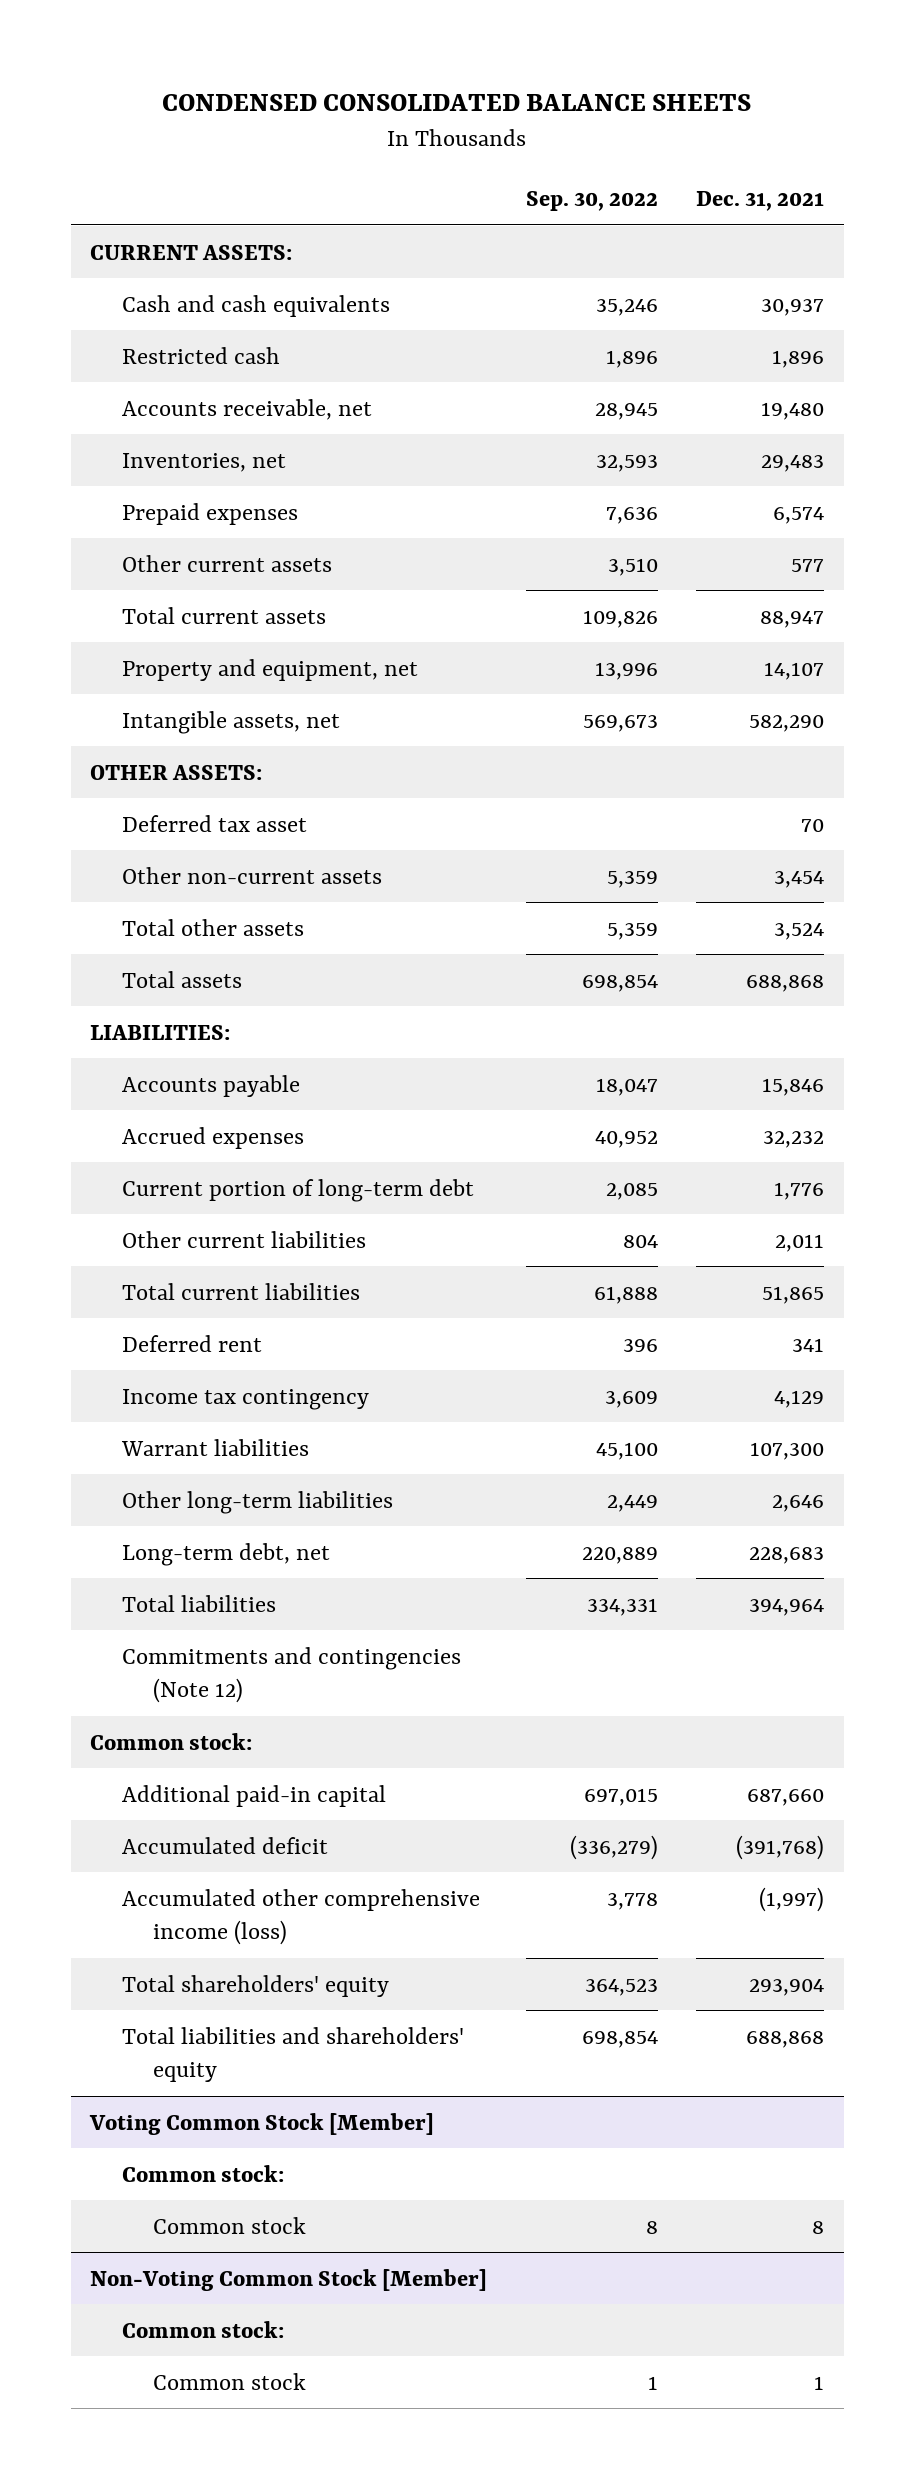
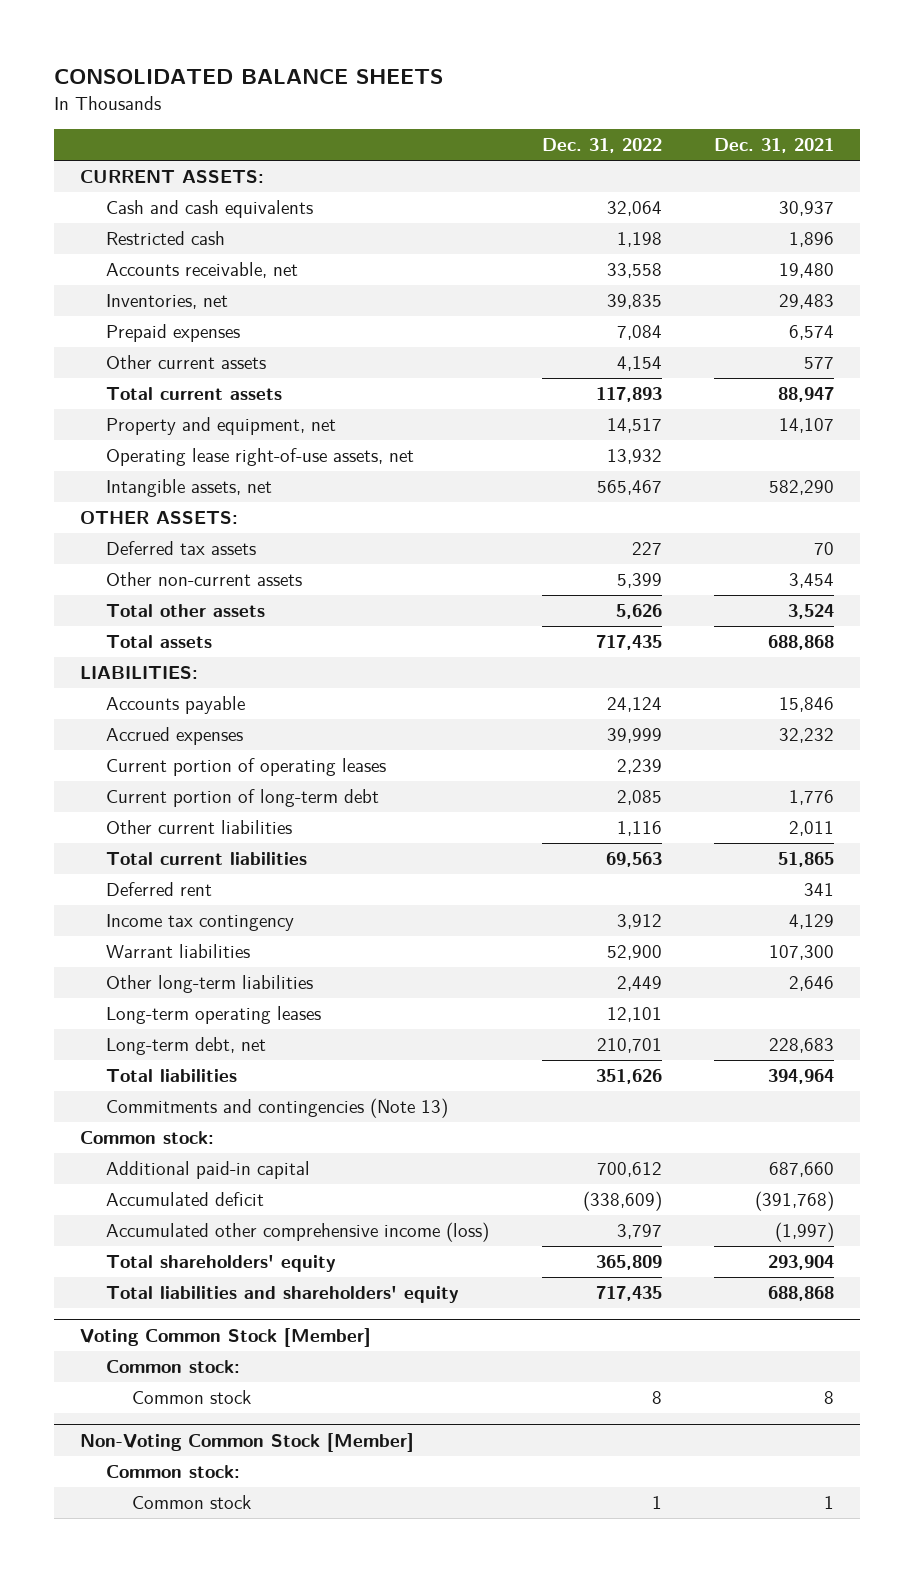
- CONDENSED CONSOLIDATED BALANCE SHEETS
+ CONSOLIDATED BALANCE SHEETS
- | Sep. 30, 2022 | Dec. 31, 2021
+ | Dec. 31, 2022 | Dec. 31, 2021
+ Operating lease right-of-use assets, net | 13,932 |
- Deferred tax asset | | 70
+ Deferred tax assets | 227 | 70
+ Current portion of operating leases | 2,239 |
+ Long-term operating leases | 12,101 |
- Commitments and contingencies (Note 12)
+ Commitments and contingencies (Note 13)

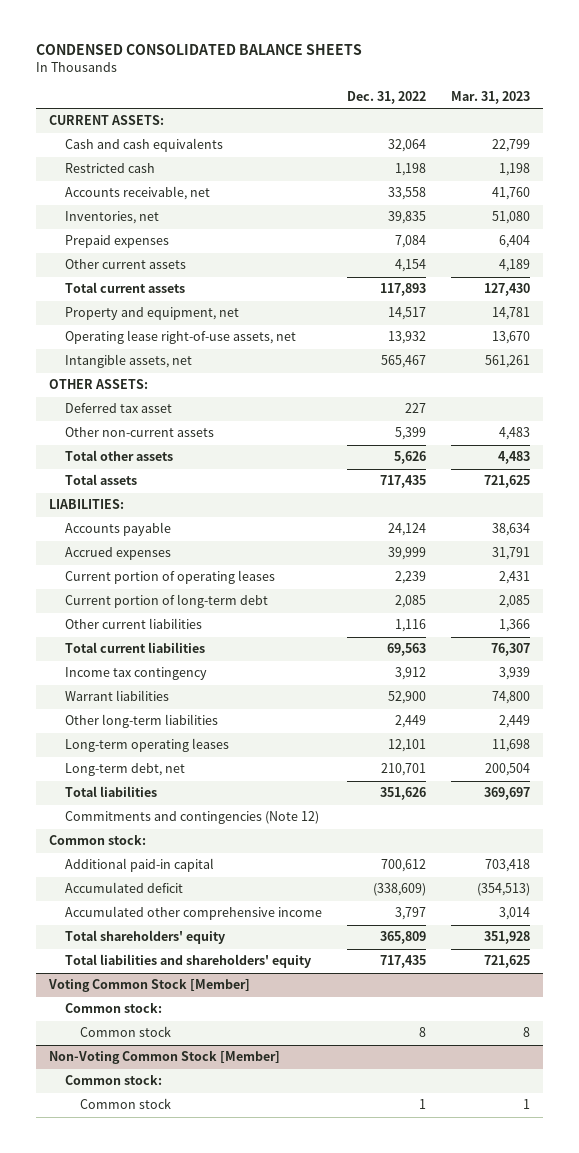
- CONSOLIDATED BALANCE SHEETS
+ CONDENSED CONSOLIDATED BALANCE SHEETS
- | Dec. 31, 2022 | Dec. 31, 2021
+ | Dec. 31, 2022 | Mar. 31, 2023
- Deferred tax assets | 227 | 70
+ Deferred tax asset | 227 |
- Deferred rent | | 341
- Commitments and contingencies (Note 13)
+ Commitments and contingencies (Note 12)
- Accumulated other comprehensive income (loss) | 3,797 | (1,997)
+ Accumulated other comprehensive income | 3,797 | 3,014

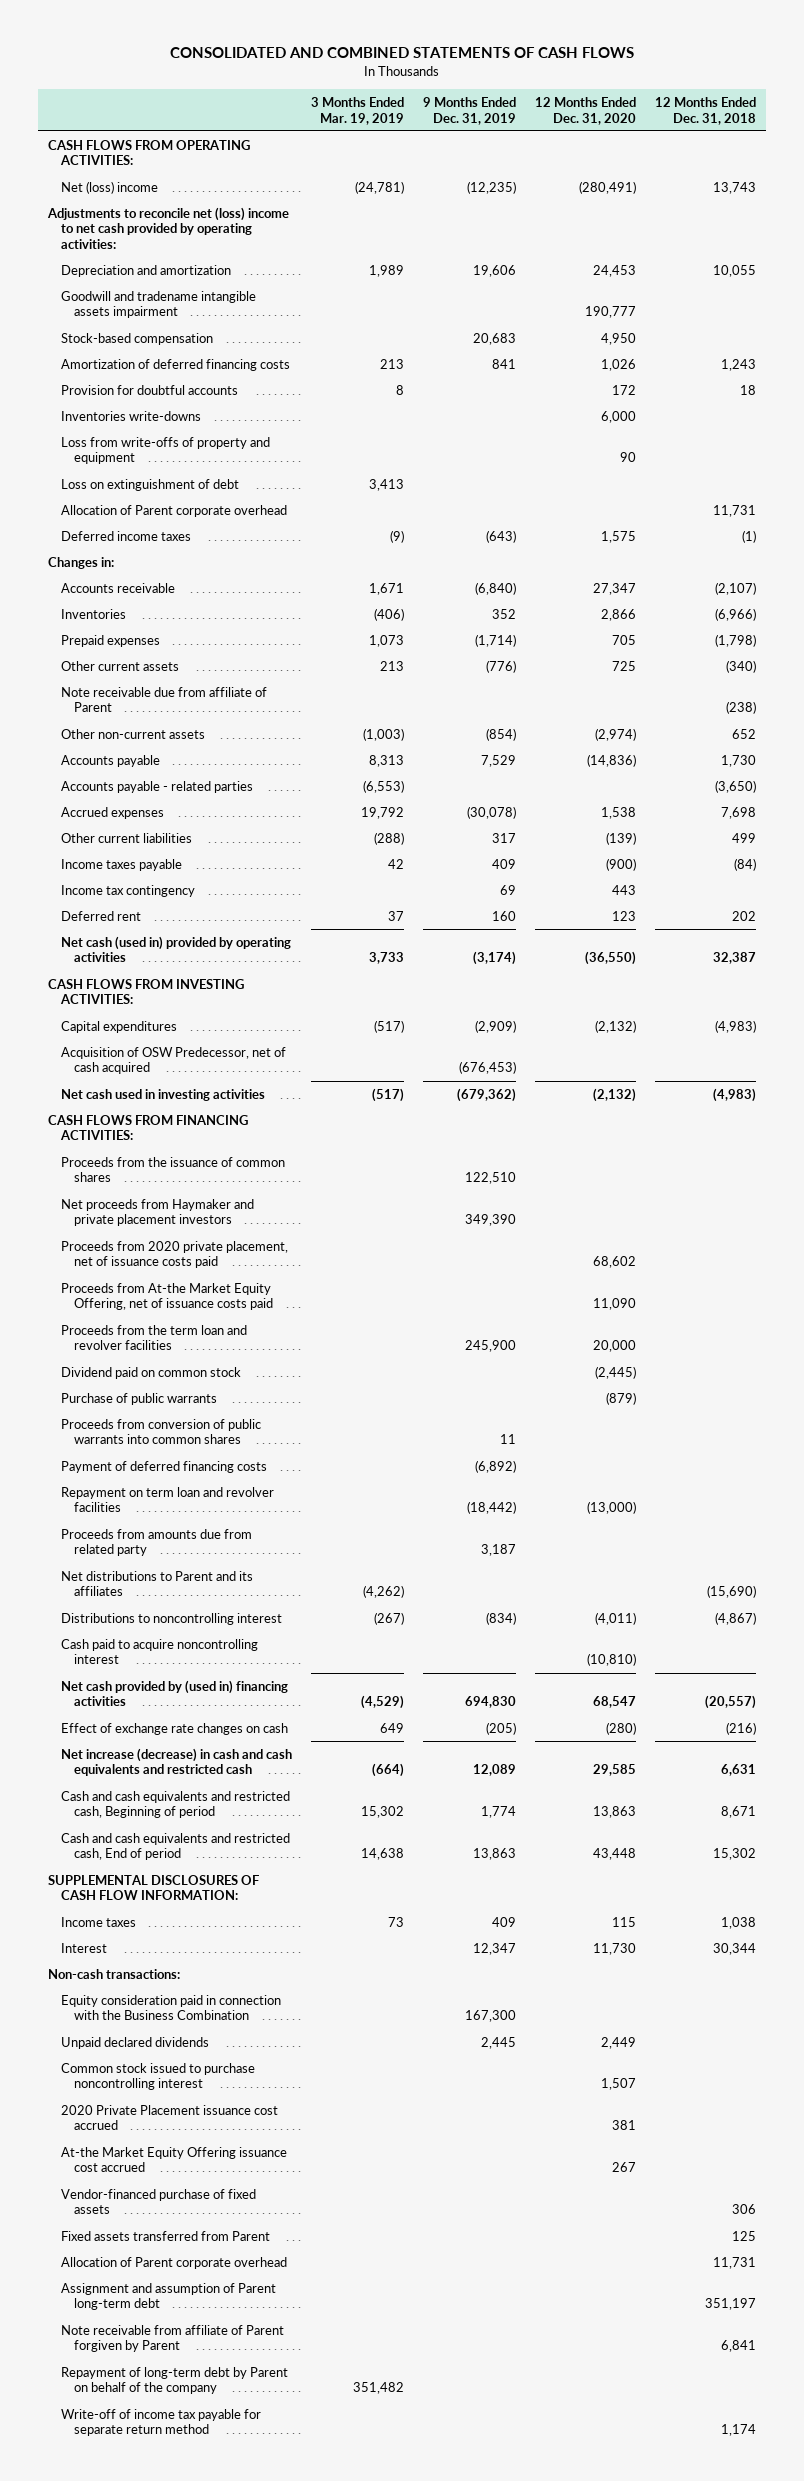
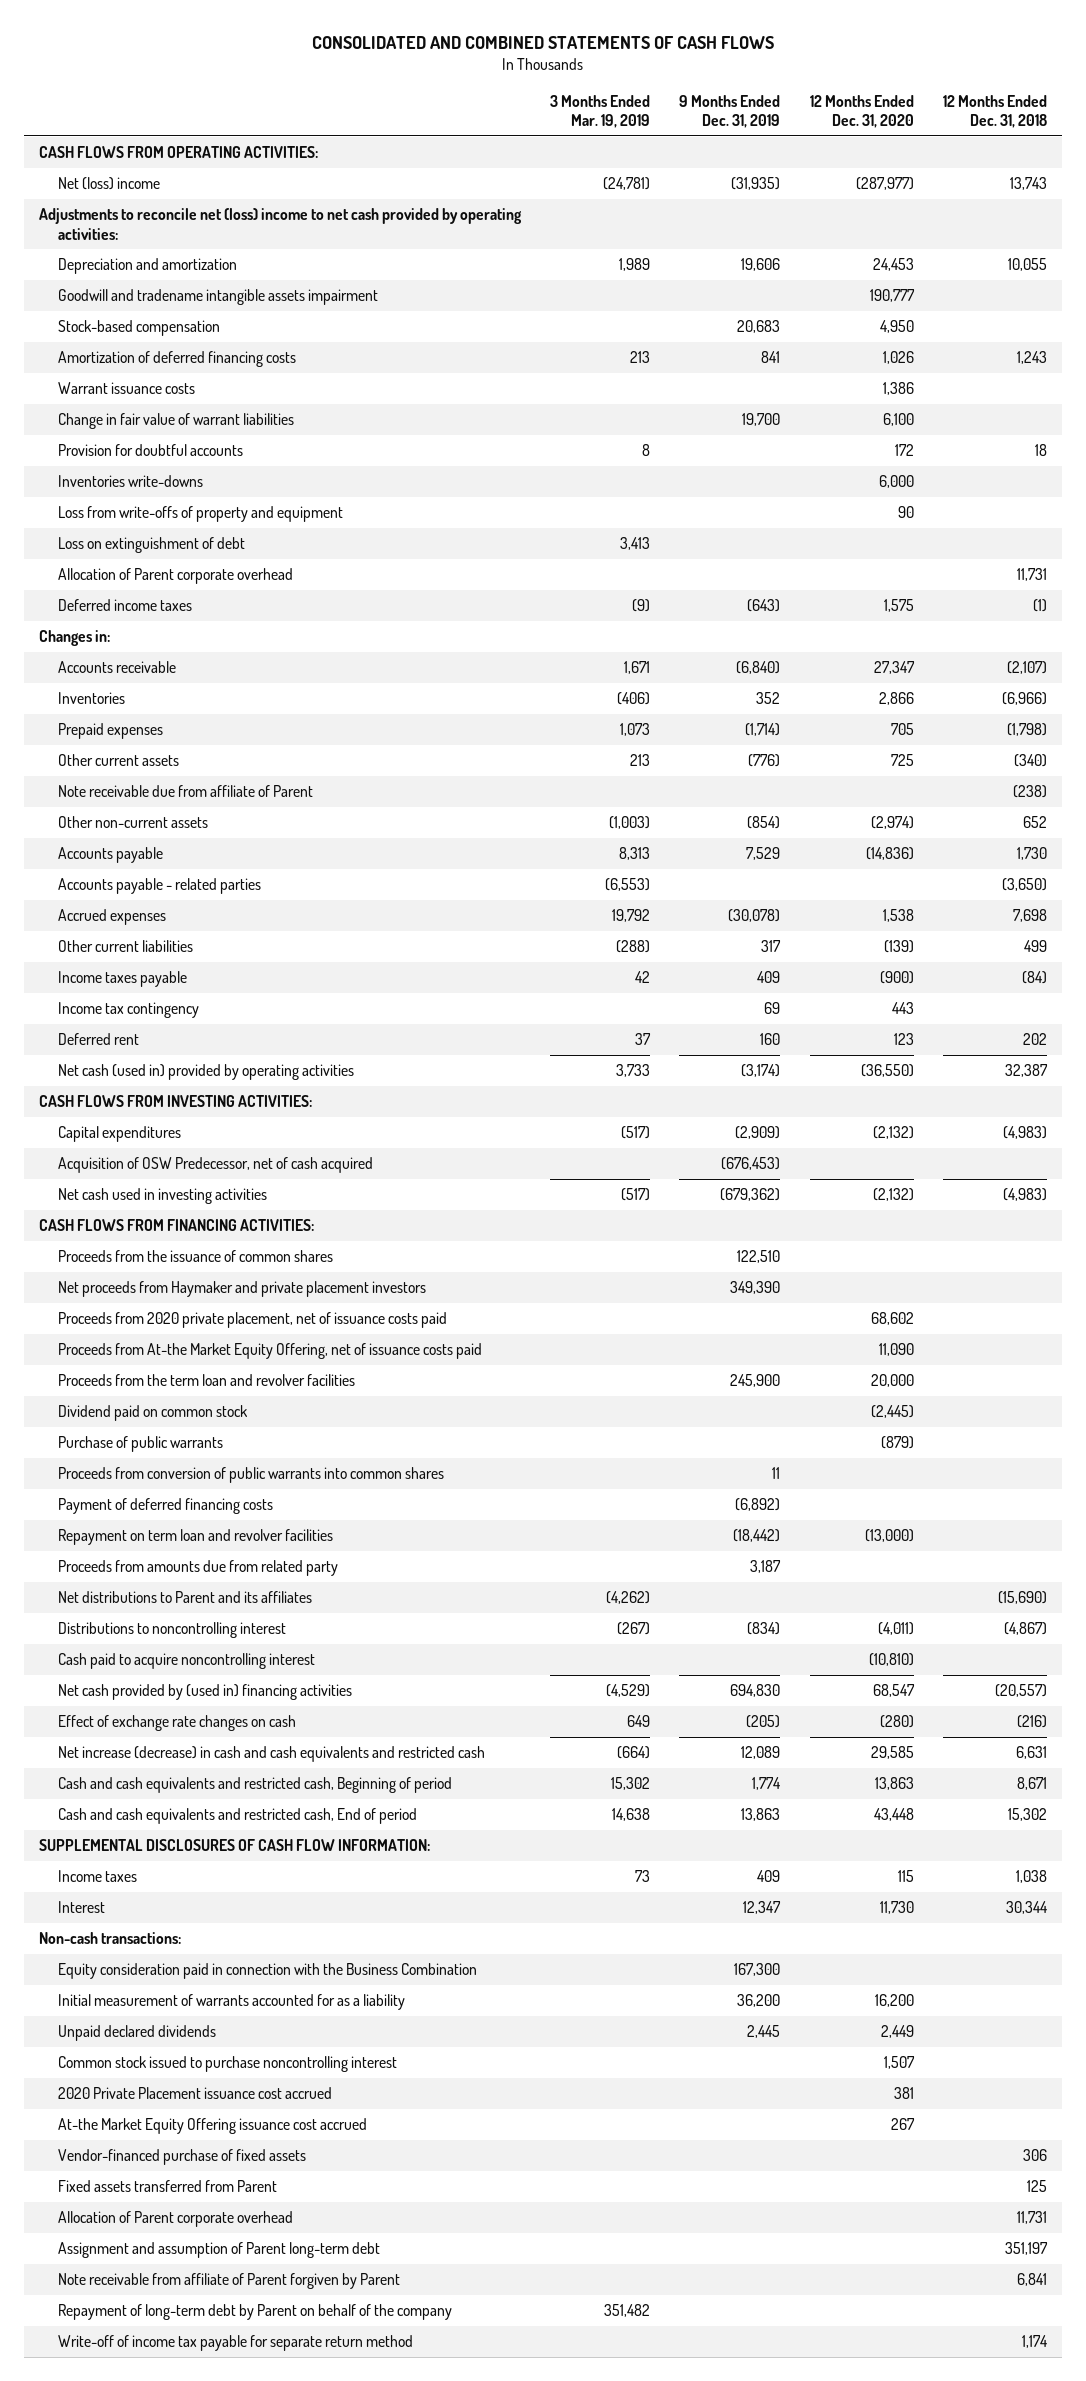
- Net (loss) income | (24,781) | (12,235) | (280,491) | 13,743
+ Net (loss) income | (24,781) | (31,935) | (287,977) | 13,743
+ Warrant issuance costs | | | 1,386 |
+ Change in fair value of warrant liabilities | | 19,700 | 6,100 |
+ Initial measurement of warrants accounted for as a liability | | 36,200 | 16,200 |

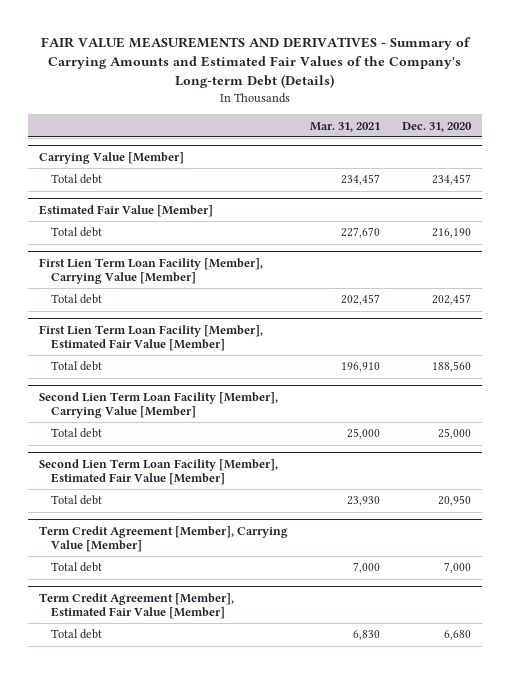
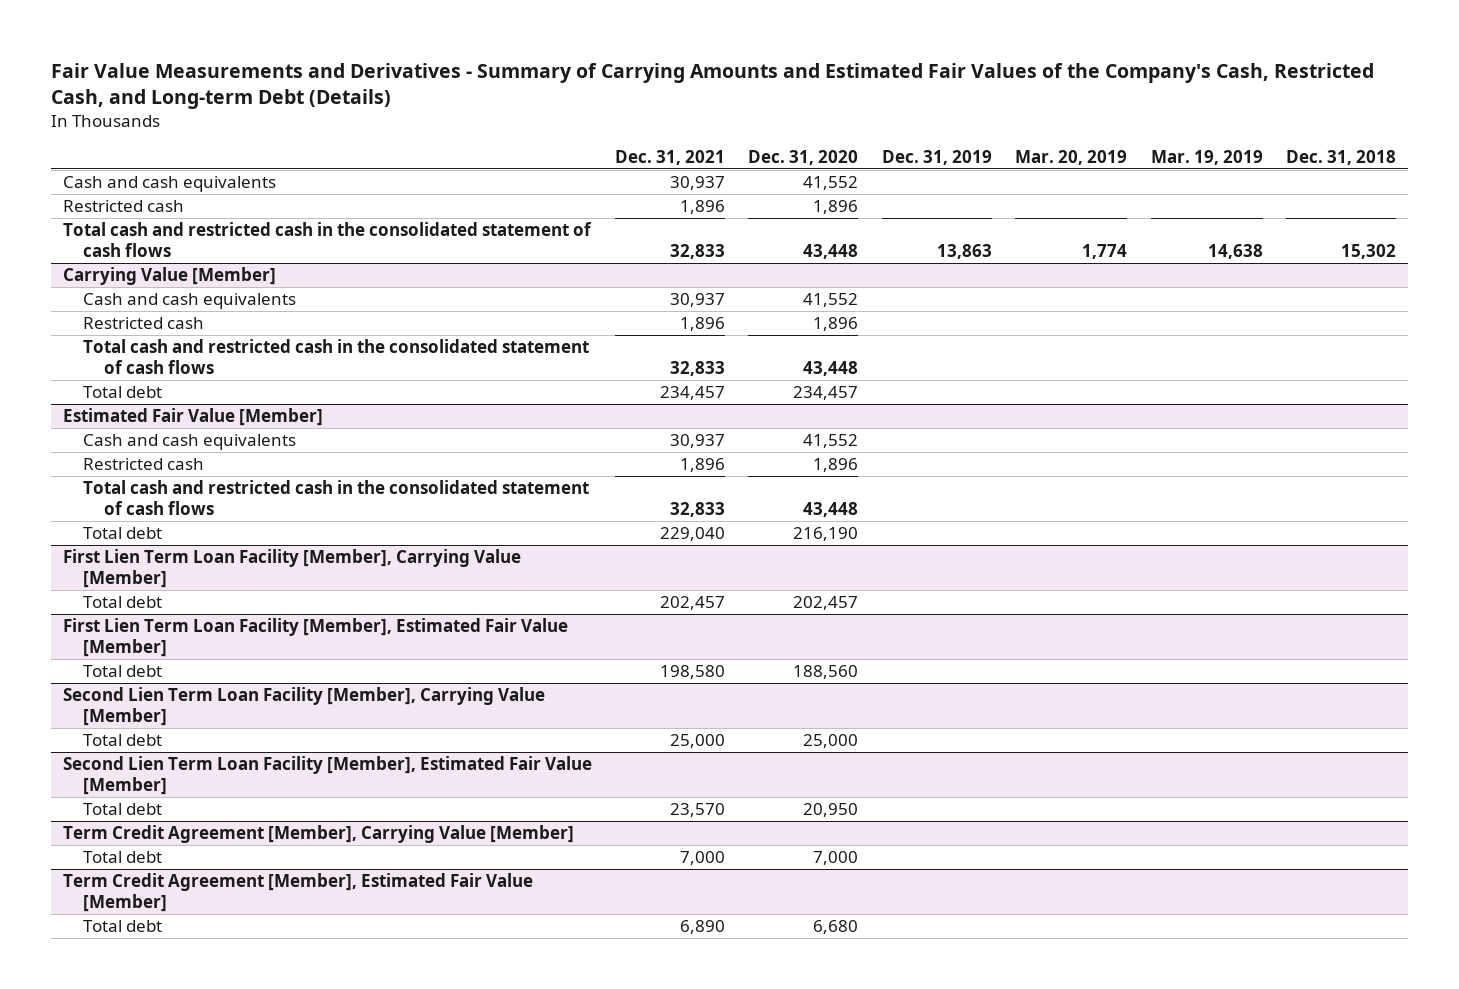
- FAIR VALUE MEASUREMENTS AND DERIVATIVES - Summary of Carrying Amounts and Estimated Fair Values of the Company's Long-term Debt (Details)
+ Fair Value Measurements and Derivatives - Summary of Carrying Amounts and Estimated Fair Values of the Company's Cash, Restricted Cash, and Long-term Debt (Details)
- | Mar. 31, 2021 | Dec. 31, 2020
+ | Dec. 31, 2021 | Dec. 31, 2020 | Dec. 31, 2019 | Mar. 20, 2019 | Mar. 19, 2019 | Dec. 31, 2018
+ Cash and cash equivalents | 30,937 | 41,552 | | | |
+ Restricted cash | 1,896 | 1,896 | | | |
+ Total cash and restricted cash in the consolidated statement of cash flows | 32,833 | 43,448 | 13,863 | 1,774 | 14,638 | 15,302
@ Carrying Value [Member]
+ Cash and cash equivalents | 30,937 | 41,552 | | | |
+ Restricted cash | 1,896 | 1,896 | | | |
+ Total cash and restricted cash in the consolidated statement of cash flows | 32,833 | 43,448 | | | |
@ Estimated Fair Value [Member]
+ Cash and cash equivalents | 30,937 | 41,552 | | | |
+ Restricted cash | 1,896 | 1,896 | | | |
+ Total cash and restricted cash in the consolidated statement of cash flows | 32,833 | 43,448 | | | |

